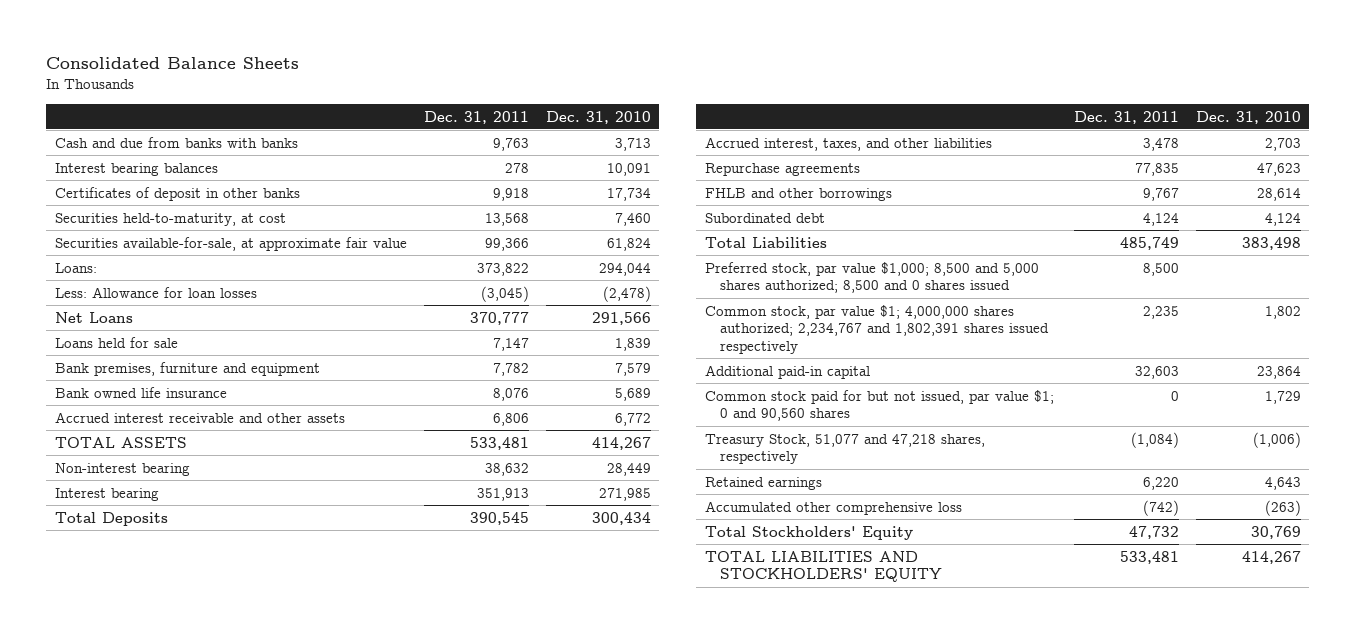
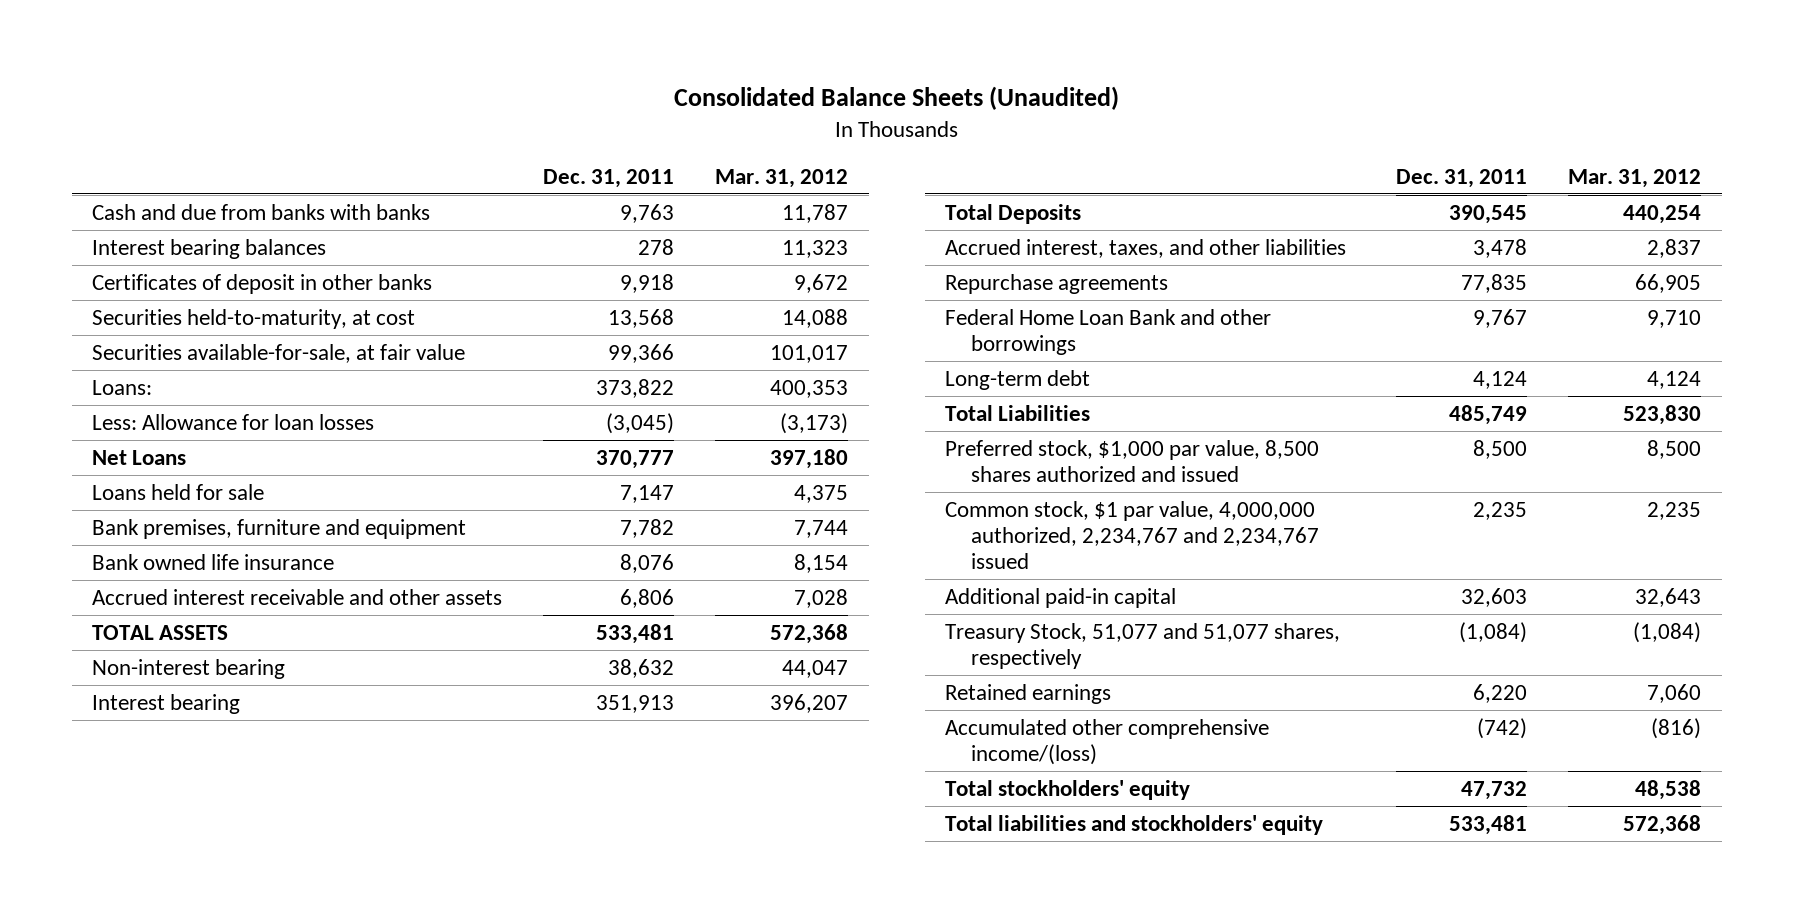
- Consolidated Balance Sheets
+ Consolidated Balance Sheets (Unaudited)
- | Dec. 31, 2011 | Dec. 31, 2010
+ | Dec. 31, 2011 | Mar. 31, 2012
- Securities available-for-sale, at approximate fair value | 99,366 | 61,824
+ Securities available-for-sale, at fair value | 99,366 | 101,017
- FHLB and other borrowings | 9,767 | 28,614
- Subordinated debt | 4,124 | 4,124
+ Federal Home Loan Bank and other borrowings | 9,767 | 9,710
+ Long-term debt | 4,124 | 4,124
- Preferred stock, par value $1,000; 8,500 and 5,000 shares authorized; 8,500 and 0 shares issued | 8,500 |
- Common stock, par value $1; 4,000,000 shares authorized; 2,234,767 and 1,802,391 shares issued respectively | 2,235 | 1,802
+ Preferred stock, $1,000 par value, 8,500 shares authorized and issued | 8,500 | 8,500
+ Common stock, $1 par value, 4,000,000 authorized, 2,234,767 and 2,234,767 issued | 2,235 | 2,235
- Common stock paid for but not issued, par value $1; 0 and 90,560 shares | 0 | 1,729
- Treasury Stock, 51,077 and 47,218 shares, respectively | (1,084) | (1,006)
+ Treasury Stock, 51,077 and 51,077 shares, respectively | (1,084) | (1,084)
- Accumulated other comprehensive loss | (742) | (263)
- Total Stockholders' Equity | 47,732 | 30,769
- TOTAL LIABILITIES AND STOCKHOLDERS' EQUITY | 533,481 | 414,267
+ Accumulated other comprehensive income/(loss) | (742) | (816)
+ Total stockholders' equity | 47,732 | 48,538
+ Total liabilities and stockholders' equity | 533,481 | 572,368

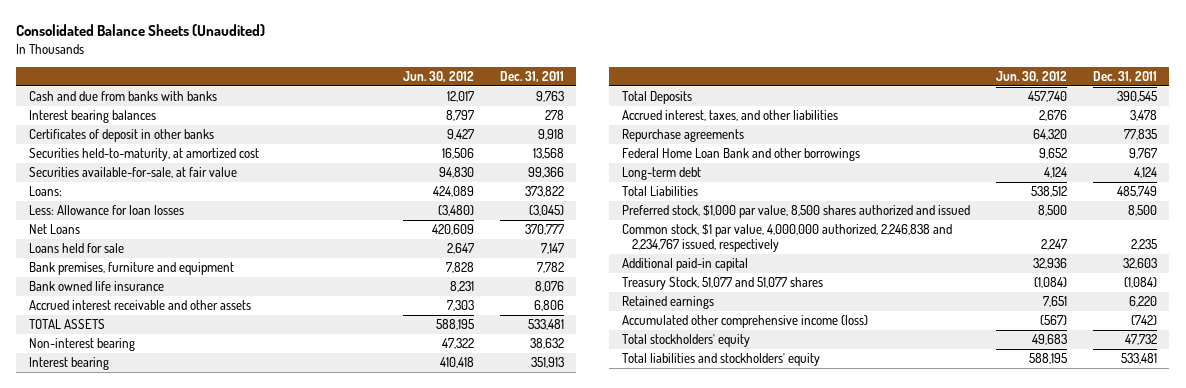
- | Dec. 31, 2011 | Mar. 31, 2012
+ | Jun. 30, 2012 | Dec. 31, 2011
- Securities held-to-maturity, at cost | 13,568 | 14,088
+ Securities held-to-maturity, at amortized cost | 16,506 | 13,568
- Common stock, $1 par value, 4,000,000 authorized, 2,234,767 and 2,234,767 issued | 2,235 | 2,235
+ Common stock, $1 par value, 4,000,000 authorized, 2,246,838 and 2,234,767 issued, respectively | 2,247 | 2,235
- Treasury Stock, 51,077 and 51,077 shares, respectively | (1,084) | (1,084)
+ Treasury Stock, 51,077 and 51,077 shares | (1,084) | (1,084)
- Accumulated other comprehensive income/(loss) | (742) | (816)
+ Accumulated other comprehensive income (loss) | (567) | (742)

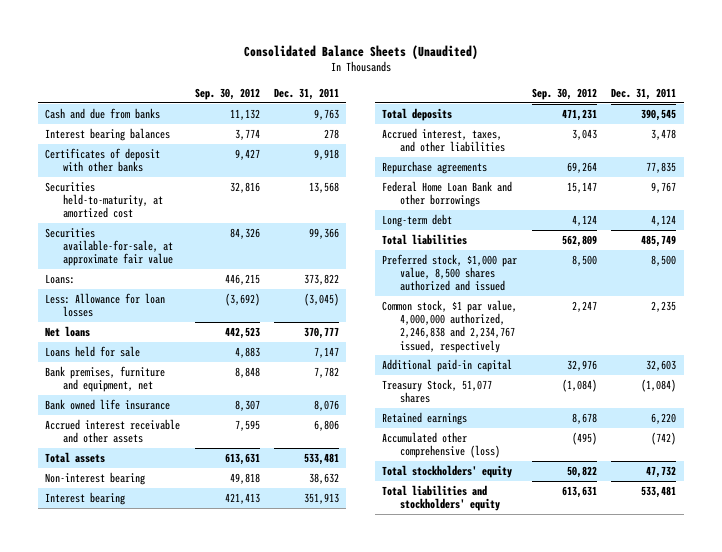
- | Jun. 30, 2012 | Dec. 31, 2011
+ | Sep. 30, 2012 | Dec. 31, 2011
- Cash and due from banks with banks | 12,017 | 9,763
+ Cash and due from banks | 11,132 | 9,763
- Certificates of deposit in other banks | 9,427 | 9,918
+ Certificates of deposit with other banks | 9,427 | 9,918
- Securities available-for-sale, at fair value | 94,830 | 99,366
+ Securities available-for-sale, at approximate fair value | 84,326 | 99,366
- Net Loans | 420,609 | 370,777
+ Net loans | 442,523 | 370,777
- Bank premises, furniture and equipment | 7,828 | 7,782
+ Bank premises, furniture and equipment, net | 8,848 | 7,782
- TOTAL ASSETS | 588,195 | 533,481
+ Total assets | 613,631 | 533,481
- Total Deposits | 457,740 | 390,545
+ Total deposits | 471,231 | 390,545
- Total Liabilities | 538,512 | 485,749
+ Total liabilities | 562,809 | 485,749
- Treasury Stock, 51,077 and 51,077 shares | (1,084) | (1,084)
+ Treasury Stock, 51,077 shares | (1,084) | (1,084)
- Accumulated other comprehensive income (loss) | (567) | (742)
+ Accumulated other comprehensive (loss) | (495) | (742)

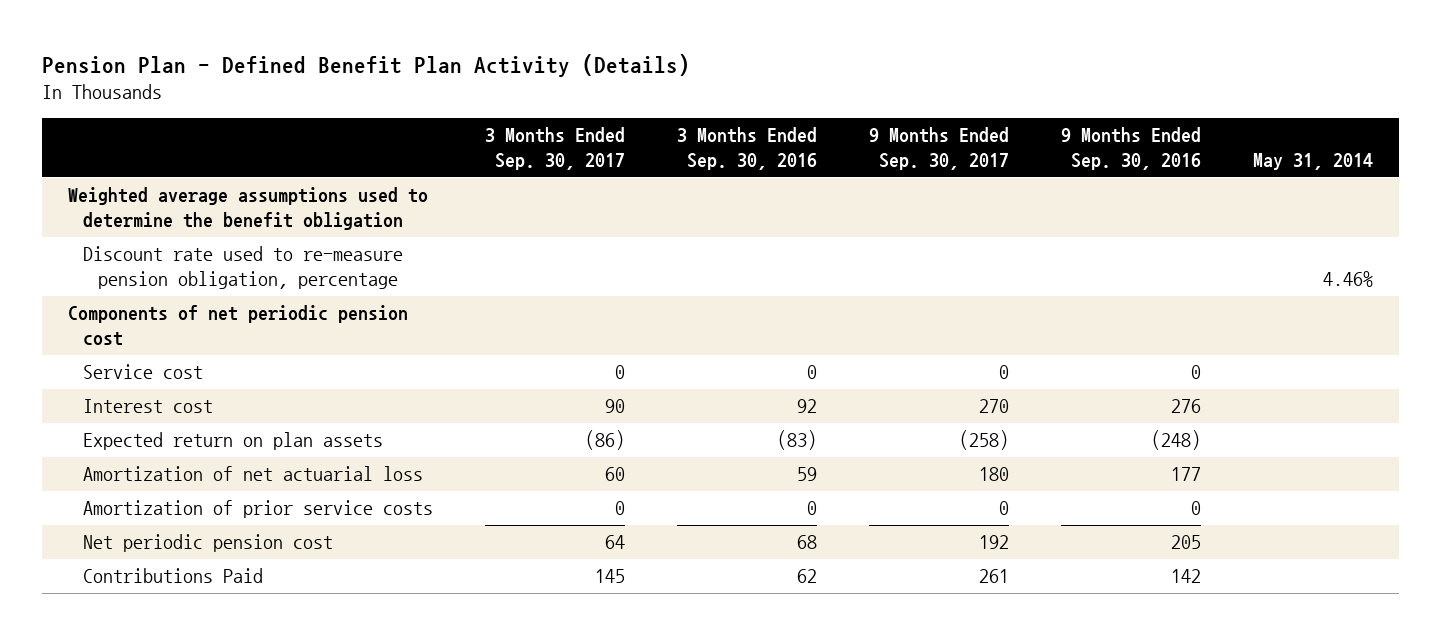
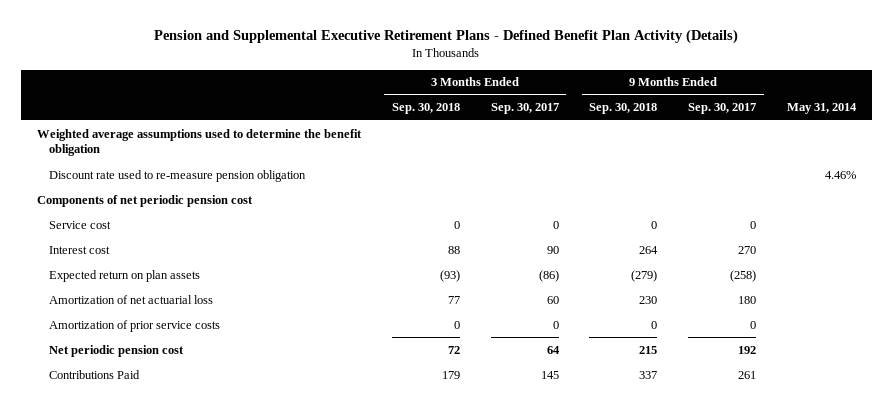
- Pension Plan - Defined Benefit Plan Activity (Details)
+ Pension and Supplemental Executive Retirement Plans - Defined Benefit Plan Activity (Details)
- | 3 Months Ended Sep. 30, 2017 | 3 Months Ended Sep. 30, 2016 | 9 Months Ended Sep. 30, 2017 | 9 Months Ended Sep. 30, 2016 | May 31, 2014
+ | 3 Months Ended Sep. 30, 2018 | 3 Months Ended Sep. 30, 2017 | 9 Months Ended Sep. 30, 2018 | 9 Months Ended Sep. 30, 2017 | May 31, 2014
- Discount rate used to re-measure pension obligation, percentage | | | | | 4.46%
+ Discount rate used to re-measure pension obligation | | | | | 4.46%

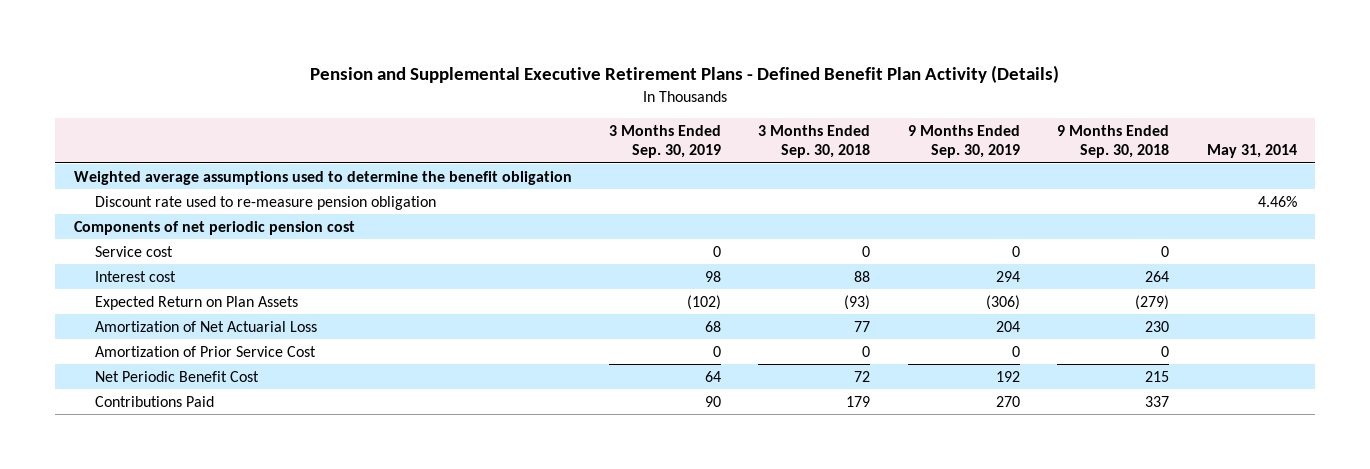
- | 3 Months Ended Sep. 30, 2018 | 3 Months Ended Sep. 30, 2017 | 9 Months Ended Sep. 30, 2018 | 9 Months Ended Sep. 30, 2017 | May 31, 2014
+ | 3 Months Ended Sep. 30, 2019 | 3 Months Ended Sep. 30, 2018 | 9 Months Ended Sep. 30, 2019 | 9 Months Ended Sep. 30, 2018 | May 31, 2014
- Expected return on plan assets | (93) | (86) | (279) | (258) |
- Amortization of net actuarial loss | 77 | 60 | 230 | 180 |
- Amortization of prior service costs | 0 | 0 | 0 | 0 |
- Net periodic pension cost | 72 | 64 | 215 | 192 |
+ Expected Return on Plan Assets | (102) | (93) | (306) | (279) |
+ Amortization of Net Actuarial Loss | 68 | 77 | 204 | 230 |
+ Amortization of Prior Service Cost | 0 | 0 | 0 | 0 |
+ Net Periodic Benefit Cost | 64 | 72 | 192 | 215 |

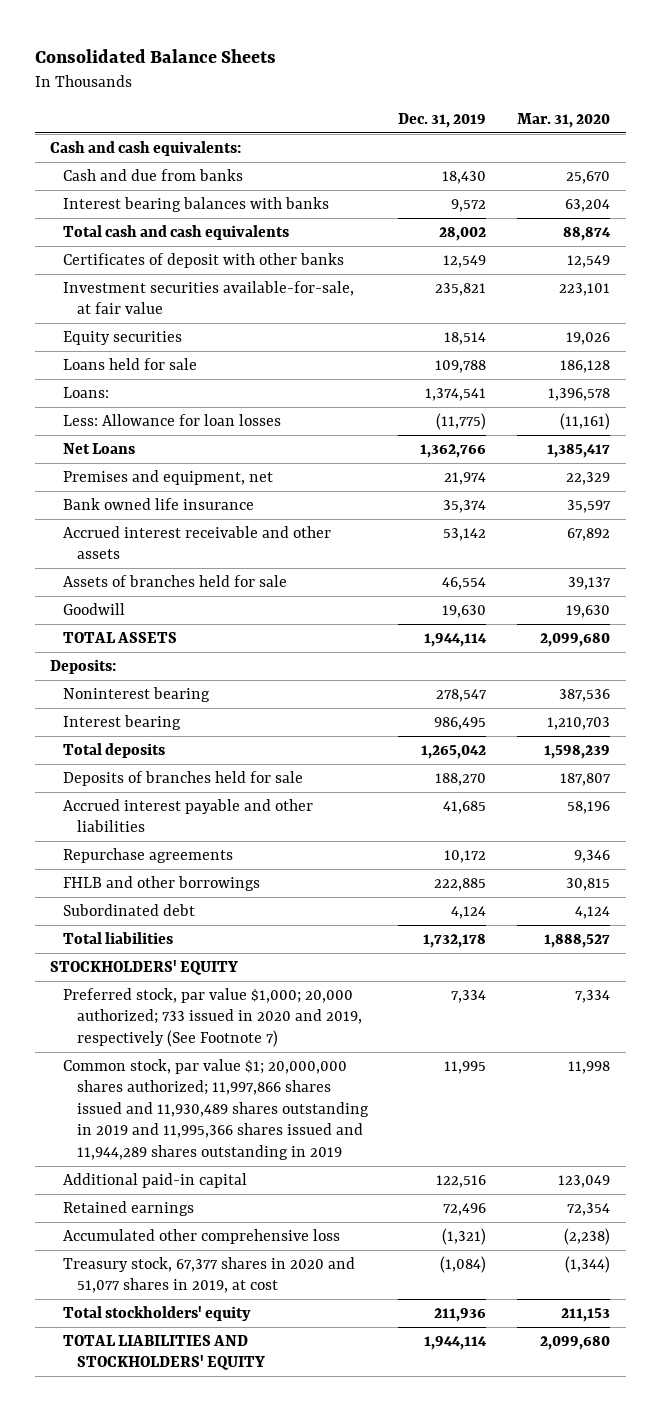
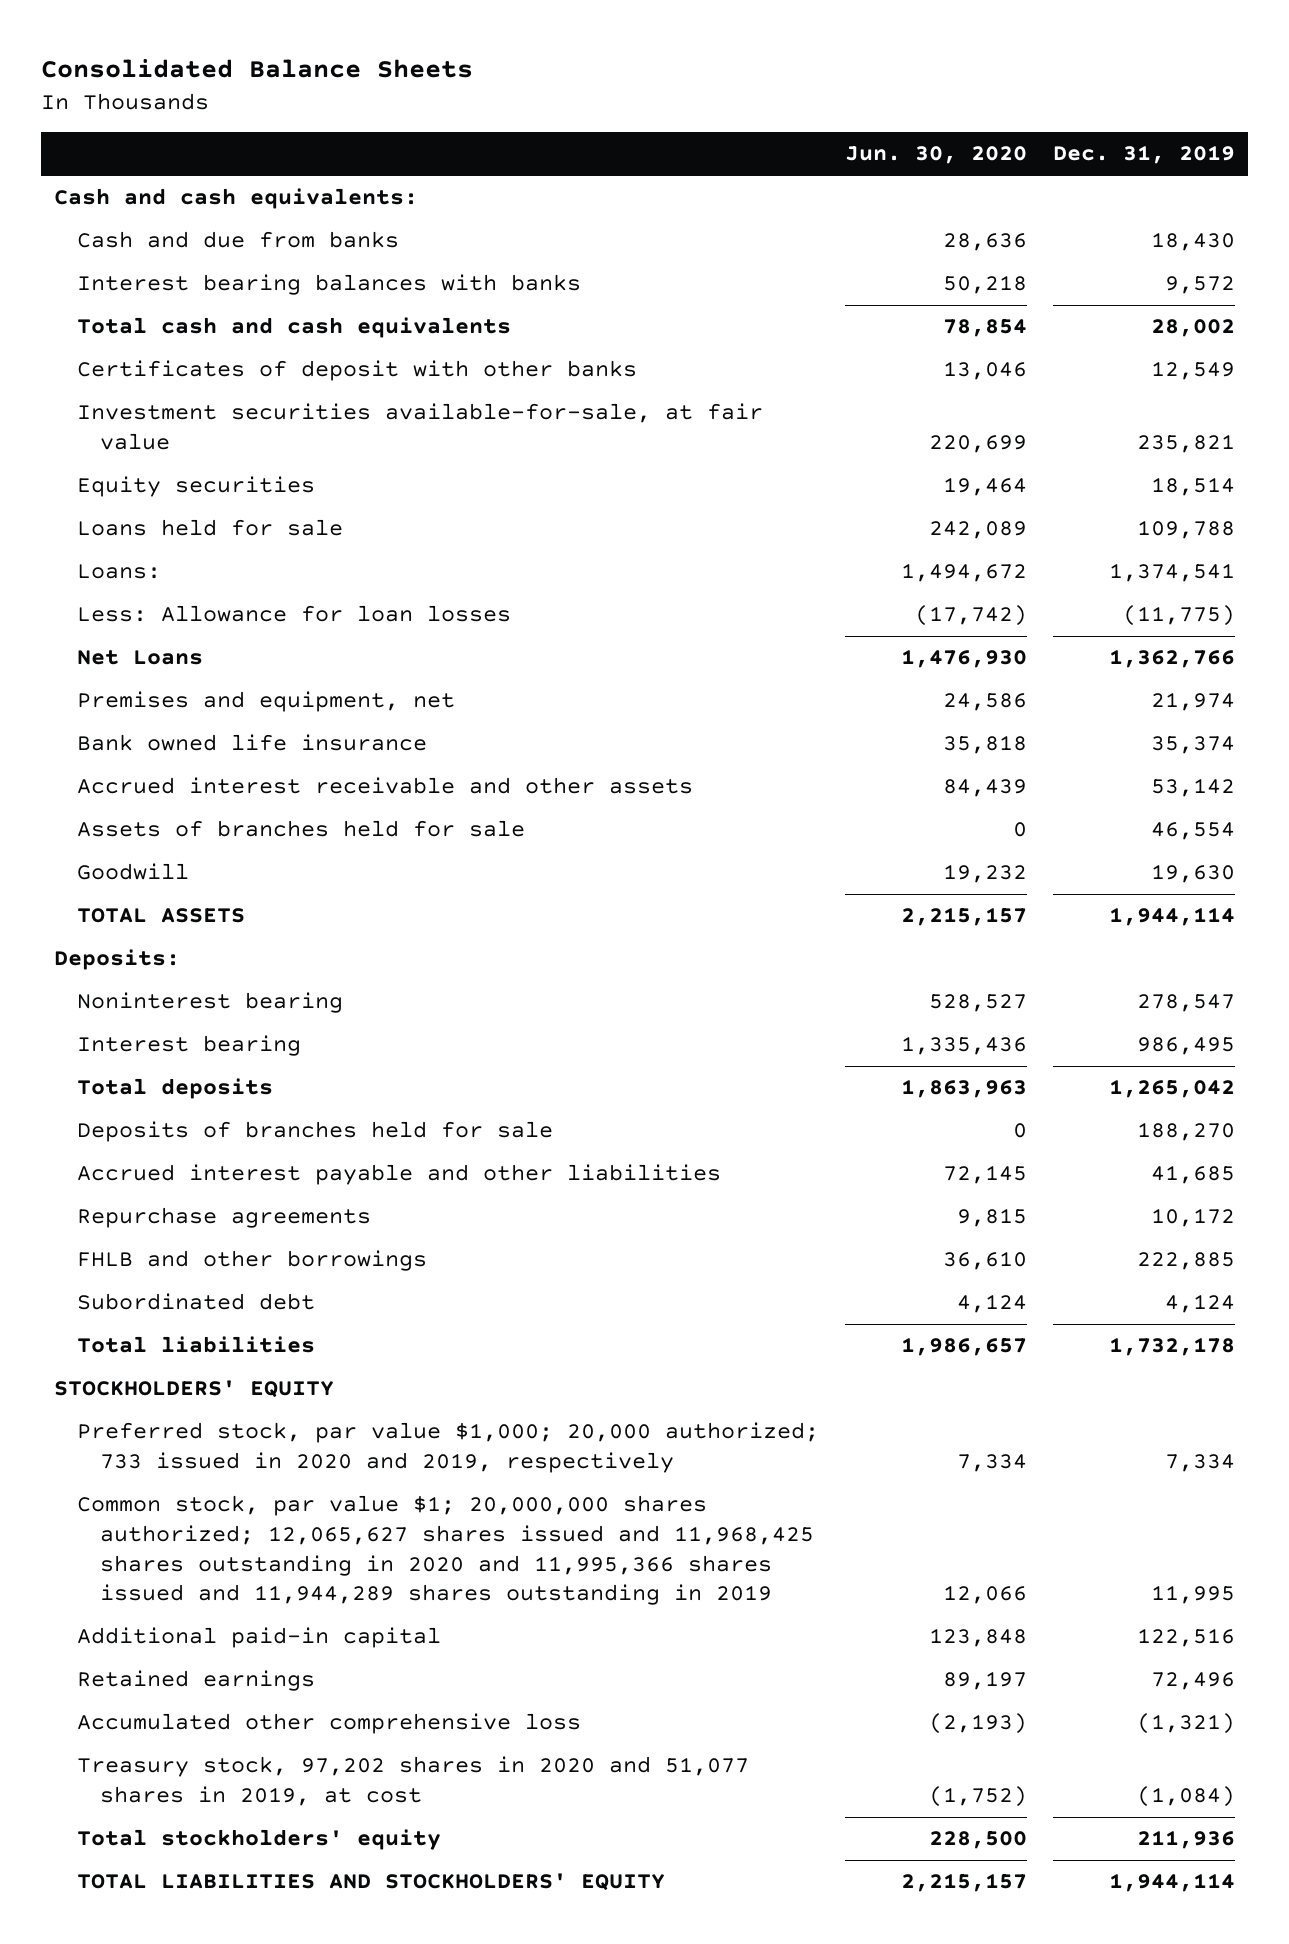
- | Dec. 31, 2019 | Mar. 31, 2020
+ | Jun. 30, 2020 | Dec. 31, 2019
- Preferred stock, par value $1,000; 20,000 authorized; 733 issued in 2020 and 2019, respectively (See Footnote 7) | 7,334 | 7,334
- Common stock, par value $1; 20,000,000 shares authorized; 11,997,866 shares issued and 11,930,489 shares outstanding in 2019 and 11,995,366 shares issued and 11,944,289 shares outstanding in 2019 | 11,995 | 11,998
+ Preferred stock, par value $1,000; 20,000 authorized; 733 issued in 2020 and 2019, respectively | 7,334 | 7,334
+ Common stock, par value $1; 20,000,000 shares authorized; 12,065,627 shares issued and 11,968,425 shares outstanding in 2020 and 11,995,366 shares issued and 11,944,289 shares outstanding in 2019 | 12,066 | 11,995
- Treasury stock, 67,377 shares in 2020 and 51,077 shares in 2019, at cost | (1,084) | (1,344)
+ Treasury stock, 97,202 shares in 2020 and 51,077 shares in 2019, at cost | (1,752) | (1,084)

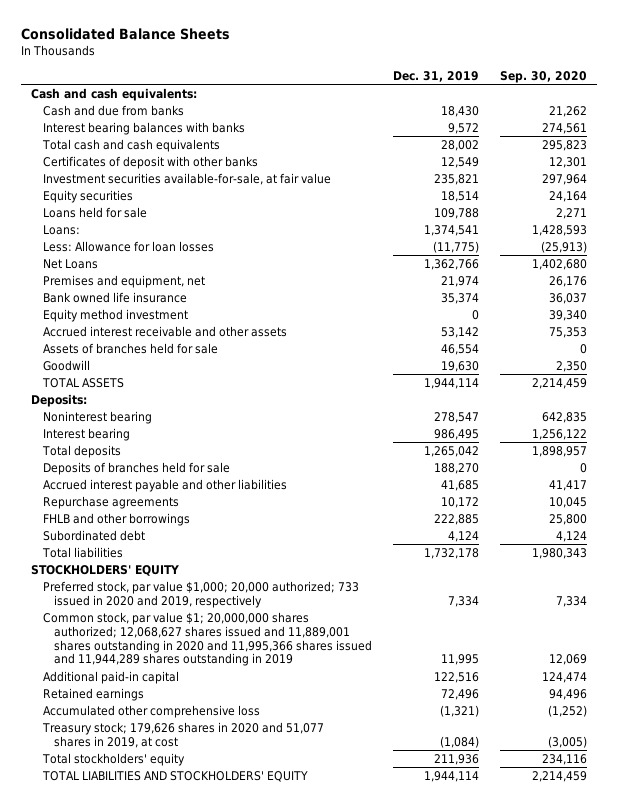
- | Jun. 30, 2020 | Dec. 31, 2019
+ | Dec. 31, 2019 | Sep. 30, 2020
+ Equity method investment | 0 | 39,340
- Common stock, par value $1; 20,000,000 shares authorized; 12,065,627 shares issued and 11,968,425 shares outstanding in 2020 and 11,995,366 shares issued and 11,944,289 shares outstanding in 2019 | 12,066 | 11,995
+ Common stock, par value $1; 20,000,000 shares authorized; 12,068,627 shares issued and 11,889,001 shares outstanding in 2020 and 11,995,366 shares issued and 11,944,289 shares outstanding in 2019 | 11,995 | 12,069
- Treasury stock, 97,202 shares in 2020 and 51,077 shares in 2019, at cost | (1,752) | (1,084)
+ Treasury stock; 179,626 shares in 2020 and 51,077 shares in 2019, at cost | (1,084) | (3,005)

